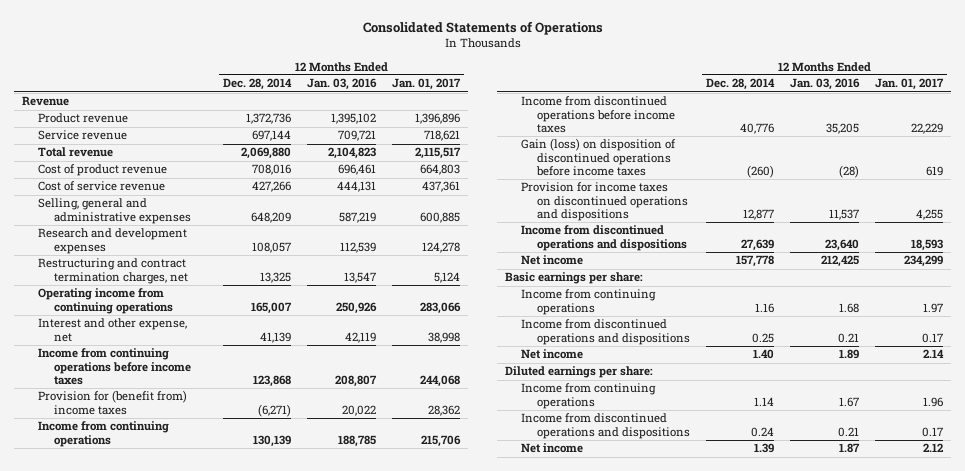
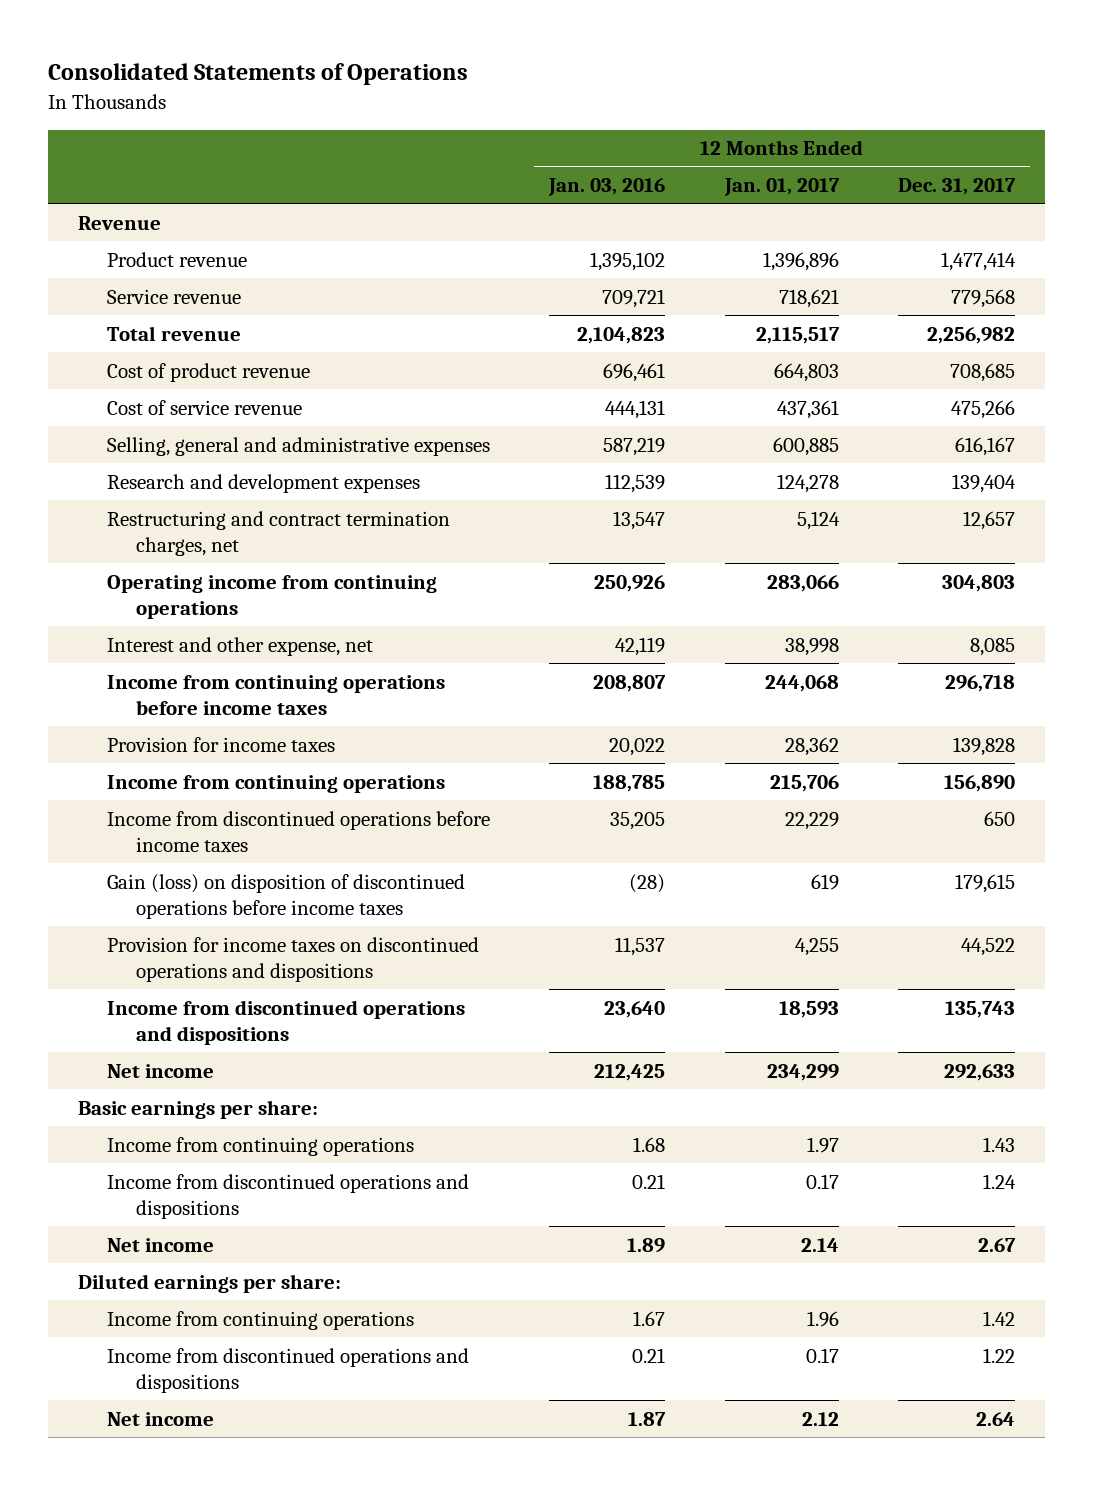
- | 12 Months Ended Dec. 28, 2014 | 12 Months Ended Jan. 03, 2016 | 12 Months Ended Jan. 01, 2017
+ | 12 Months Ended Jan. 03, 2016 | 12 Months Ended Jan. 01, 2017 | 12 Months Ended Dec. 31, 2017
- Provision for (benefit from) income taxes | (6,271) | 20,022 | 28,362
+ Provision for income taxes | 20,022 | 28,362 | 139,828

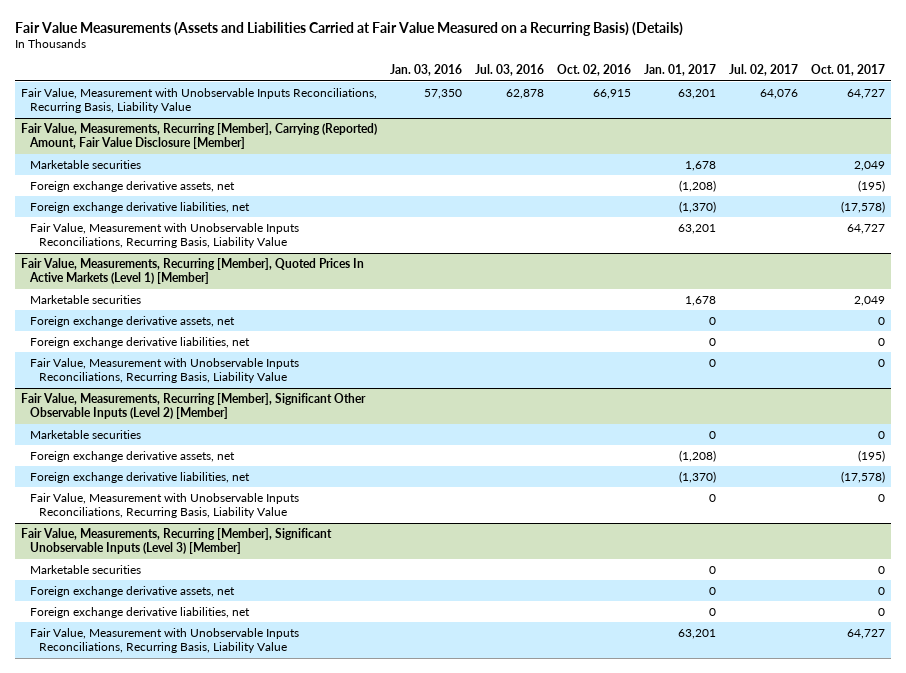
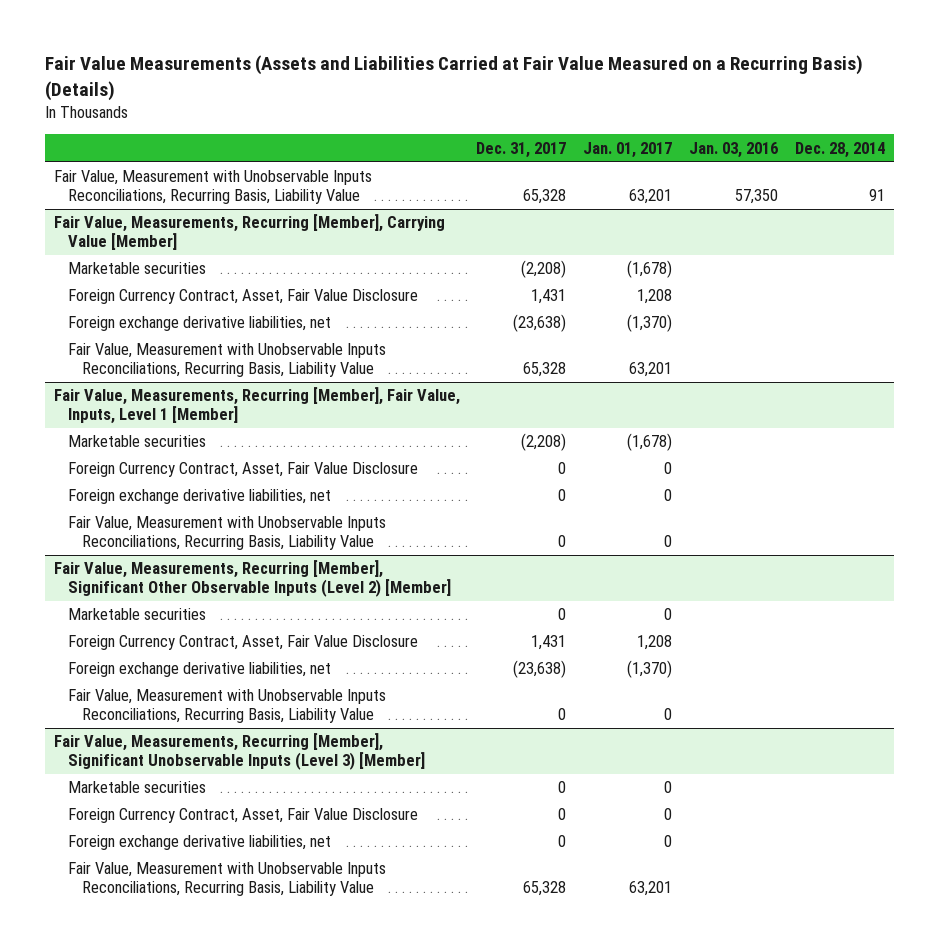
- | Jan. 03, 2016 | Jul. 03, 2016 | Oct. 02, 2016 | Jan. 01, 2017 | Jul. 02, 2017 | Oct. 01, 2017
+ | Dec. 31, 2017 | Jan. 01, 2017 | Jan. 03, 2016 | Dec. 28, 2014
- Fair Value, Measurements, Recurring [Member], Carrying (Reported) Amount, Fair Value Disclosure [Member]
- Marketable securities | | | | 1,678 | | 2,049
- Foreign exchange derivative assets, net | | | | (1,208) | | (195)
+ Fair Value, Measurements, Recurring [Member], Carrying Value [Member]
+ Marketable securities | (2,208) | (1,678) | |
+ Foreign Currency Contract, Asset, Fair Value Disclosure | 1,431 | 1,208 | |
- Fair Value, Measurements, Recurring [Member], Quoted Prices In Active Markets (Level 1) [Member]
- Marketable securities | | | | 1,678 | | 2,049
- Foreign exchange derivative assets, net | | | | 0 | | 0
+ Fair Value, Measurements, Recurring [Member], Fair Value, Inputs, Level 1 [Member]
+ Marketable securities | (2,208) | (1,678) | |
+ Foreign Currency Contract, Asset, Fair Value Disclosure | 0 | 0 | |
@ Fair Value, Measurements, Recurring [Member], Significant Other Observable Inputs (Level 2) [Member]
- Foreign exchange derivative assets, net | | | | (1,208) | | (195)
+ Foreign Currency Contract, Asset, Fair Value Disclosure | 1,431 | 1,208 | |
@ Fair Value, Measurements, Recurring [Member], Significant Unobservable Inputs (Level 3) [Member]
- Foreign exchange derivative assets, net | | | | 0 | | 0
+ Foreign Currency Contract, Asset, Fair Value Disclosure | 0 | 0 | |

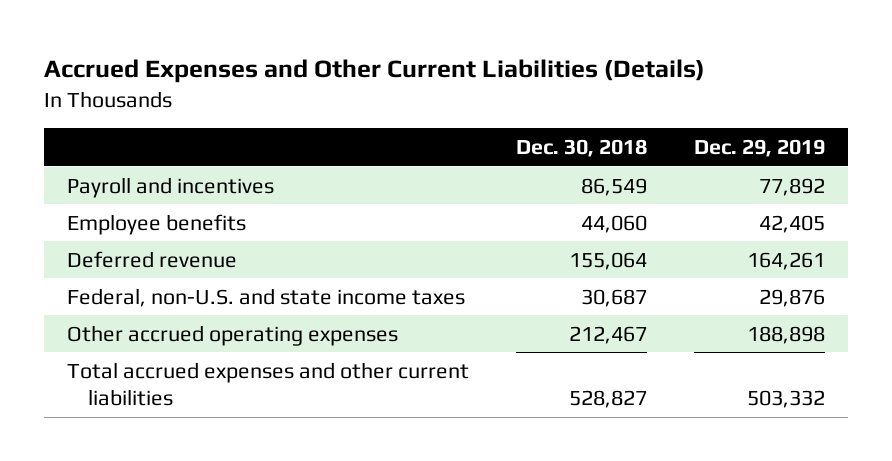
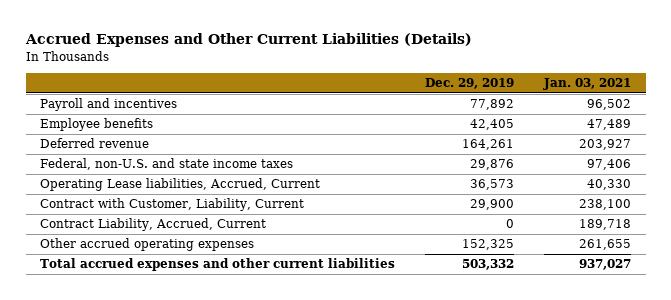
- | Dec. 30, 2018 | Dec. 29, 2019
+ | Dec. 29, 2019 | Jan. 03, 2021
- Other accrued operating expenses | 212,467 | 188,898
+ Operating Lease liabilities, Accrued, Current | 36,573 | 40,330
+ Contract with Customer, Liability, Current | 29,900 | 238,100
+ Contract Liability, Accrued, Current | 0 | 189,718
+ Other accrued operating expenses | 152,325 | 261,655

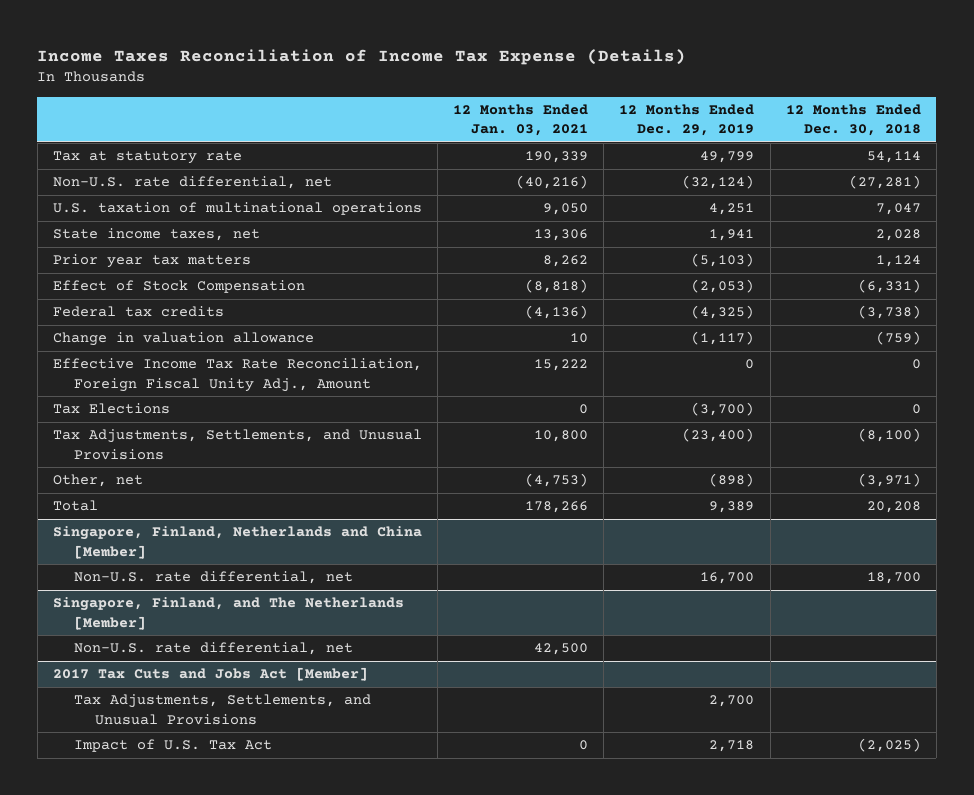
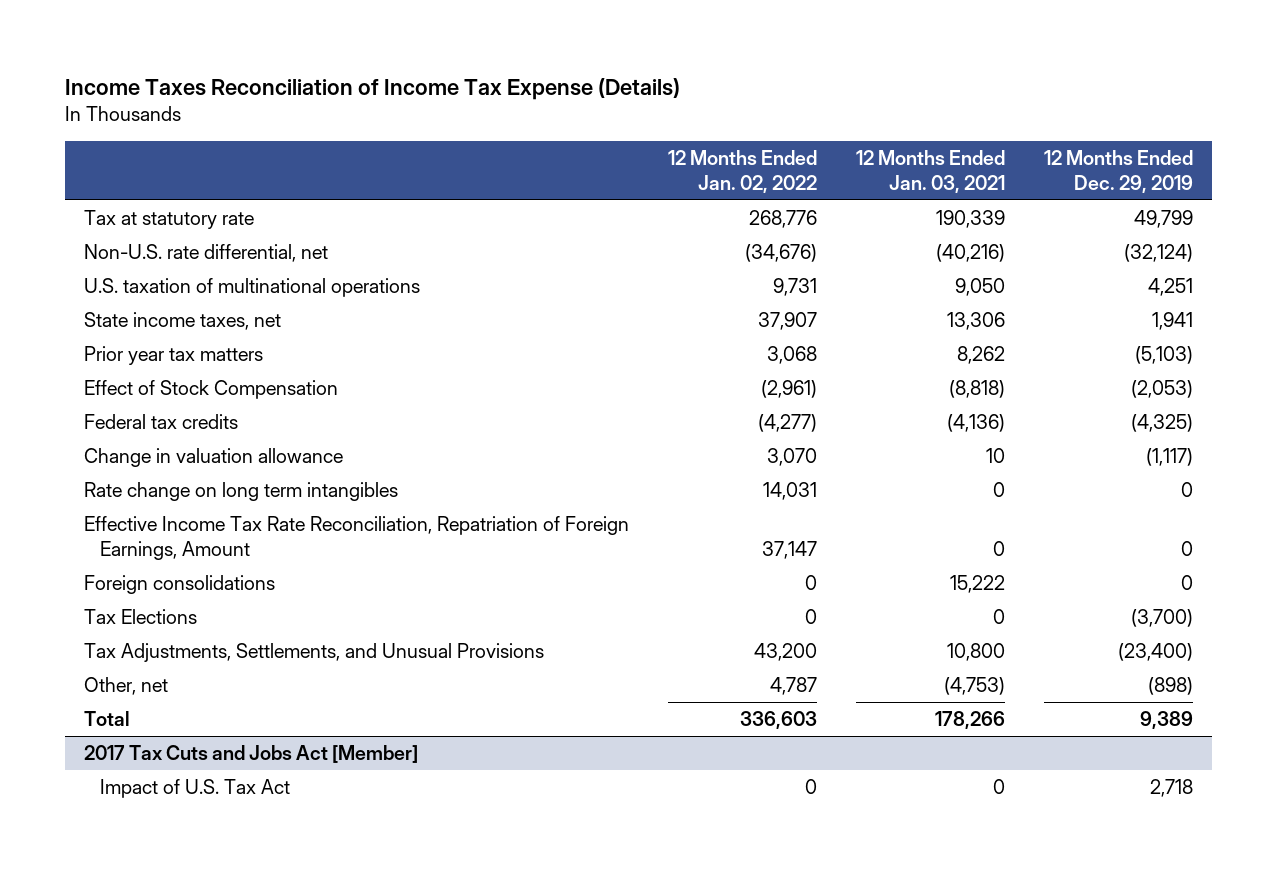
- | 12 Months Ended Jan. 03, 2021 | 12 Months Ended Dec. 29, 2019 | 12 Months Ended Dec. 30, 2018
+ | 12 Months Ended Jan. 02, 2022 | 12 Months Ended Jan. 03, 2021 | 12 Months Ended Dec. 29, 2019
- Effective Income Tax Rate Reconciliation, Foreign Fiscal Unity Adj., Amount | 15,222 | 0 | 0
+ Rate change on long term intangibles | 14,031 | 0 | 0
+ Effective Income Tax Rate Reconciliation, Repatriation of Foreign Earnings, Amount | 37,147 | 0 | 0
+ Foreign consolidations | 0 | 15,222 | 0
- Singapore, Finland, Netherlands and China [Member]
- Non-U.S. rate differential, net | | 16,700 | 18,700
- Singapore, Finland, and The Netherlands [Member]
- Non-U.S. rate differential, net | 42,500 | |
@ 2017 Tax Cuts and Jobs Act [Member]
- Tax Adjustments, Settlements, and Unusual Provisions | | 2,700 |

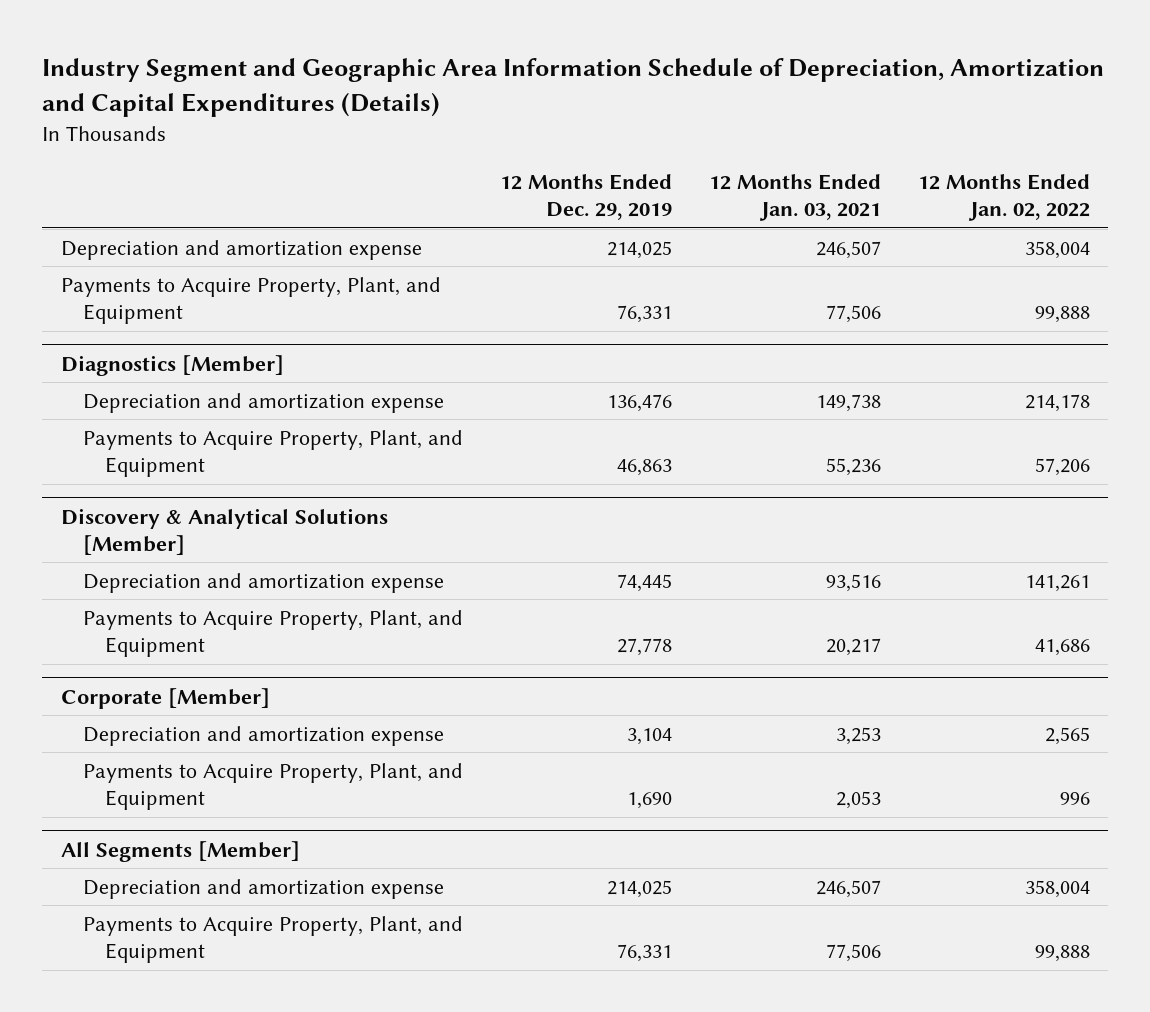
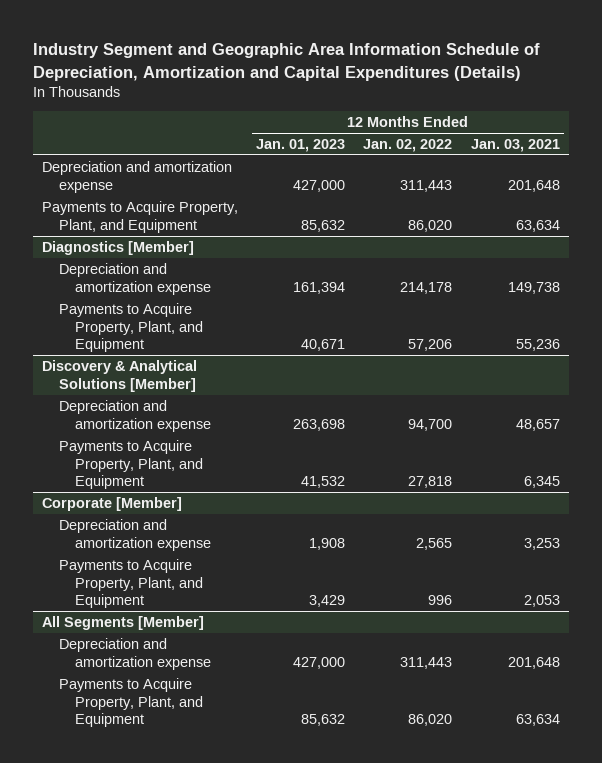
- | 12 Months Ended Dec. 29, 2019 | 12 Months Ended Jan. 03, 2021 | 12 Months Ended Jan. 02, 2022
+ | 12 Months Ended Jan. 01, 2023 | 12 Months Ended Jan. 02, 2022 | 12 Months Ended Jan. 03, 2021
- Depreciation and amortization expense | 214,025 | 246,507 | 358,004
- Payments to Acquire Property, Plant, and Equipment | 76,331 | 77,506 | 99,888
+ Depreciation and amortization expense | 427,000 | 311,443 | 201,648
+ Payments to Acquire Property, Plant, and Equipment | 85,632 | 86,020 | 63,634
@ Discovery & Analytical Solutions [Member]
- Depreciation and amortization expense | 74,445 | 93,516 | 141,261
- Payments to Acquire Property, Plant, and Equipment | 27,778 | 20,217 | 41,686
+ Depreciation and amortization expense | 263,698 | 94,700 | 48,657
+ Payments to Acquire Property, Plant, and Equipment | 41,532 | 27,818 | 6,345
@ All Segments [Member]
- Depreciation and amortization expense | 214,025 | 246,507 | 358,004
- Payments to Acquire Property, Plant, and Equipment | 76,331 | 77,506 | 99,888
+ Depreciation and amortization expense | 427,000 | 311,443 | 201,648
+ Payments to Acquire Property, Plant, and Equipment | 85,632 | 86,020 | 63,634

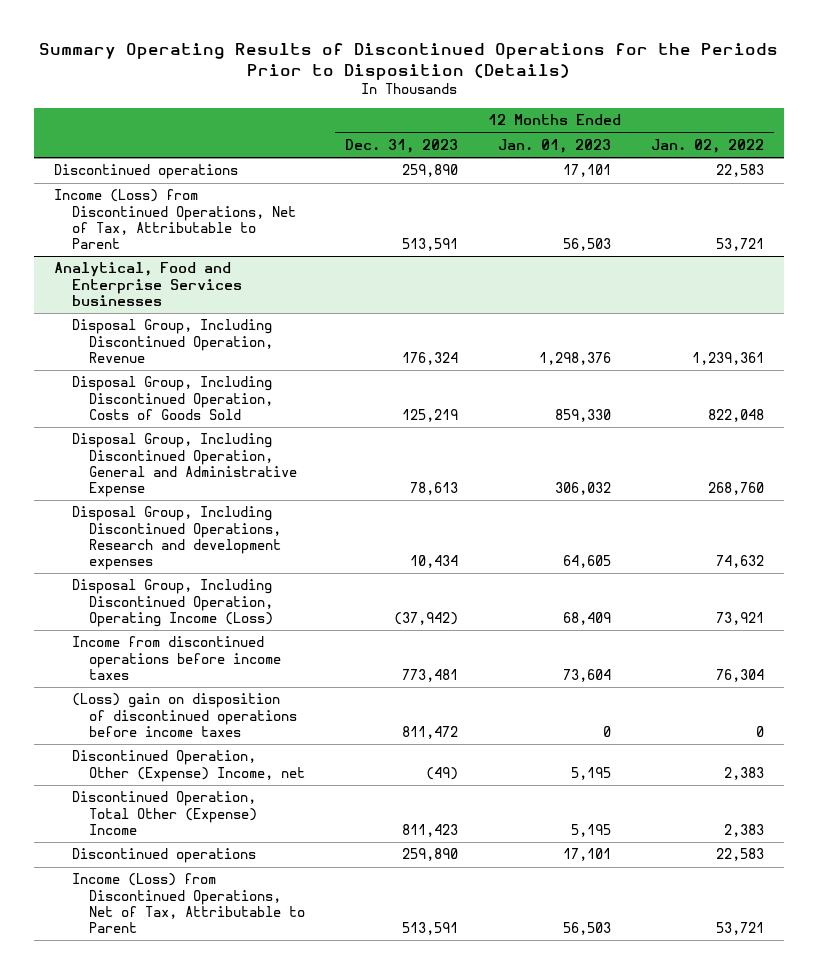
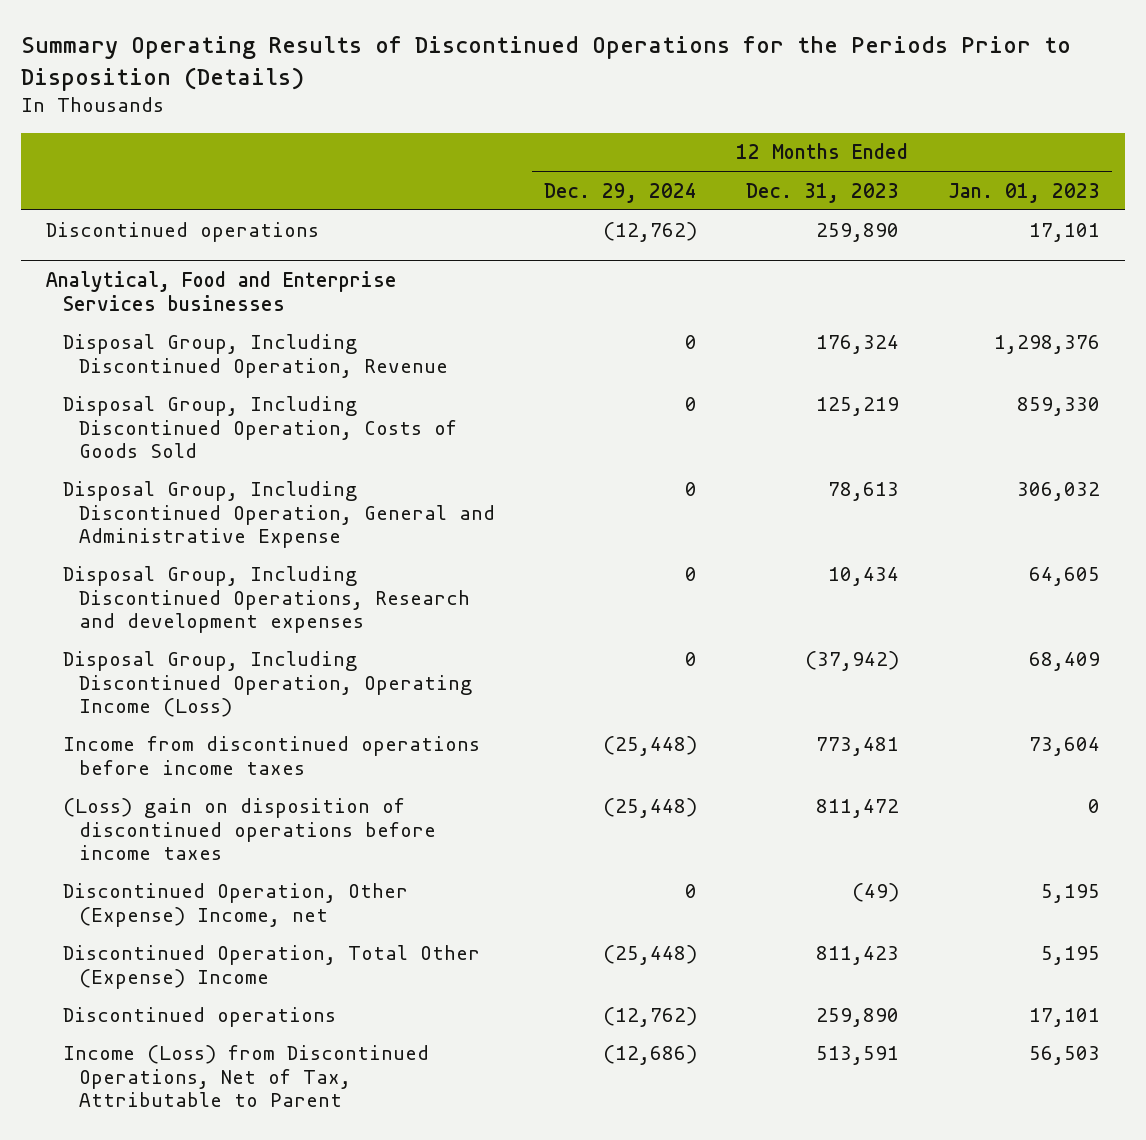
- | 12 Months Ended Dec. 31, 2023 | 12 Months Ended Jan. 01, 2023 | 12 Months Ended Jan. 02, 2022
+ | 12 Months Ended Dec. 29, 2024 | 12 Months Ended Dec. 31, 2023 | 12 Months Ended Jan. 01, 2023
- Income (Loss) from Discontinued Operations, Net of Tax, Attributable to Parent | 513,591 | 56,503 | 53,721

